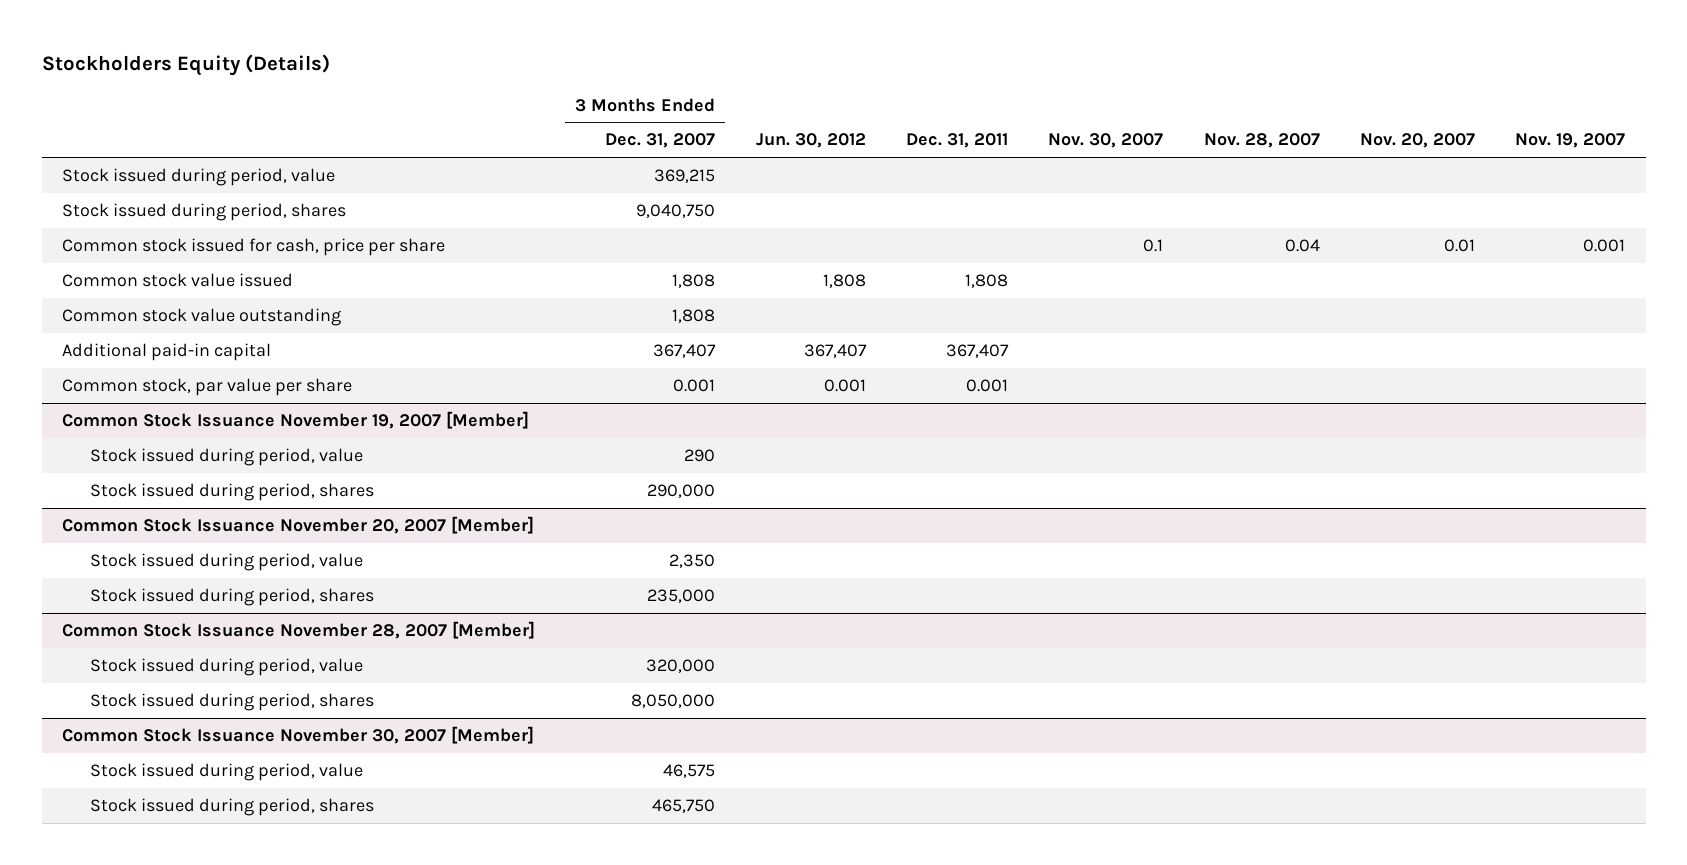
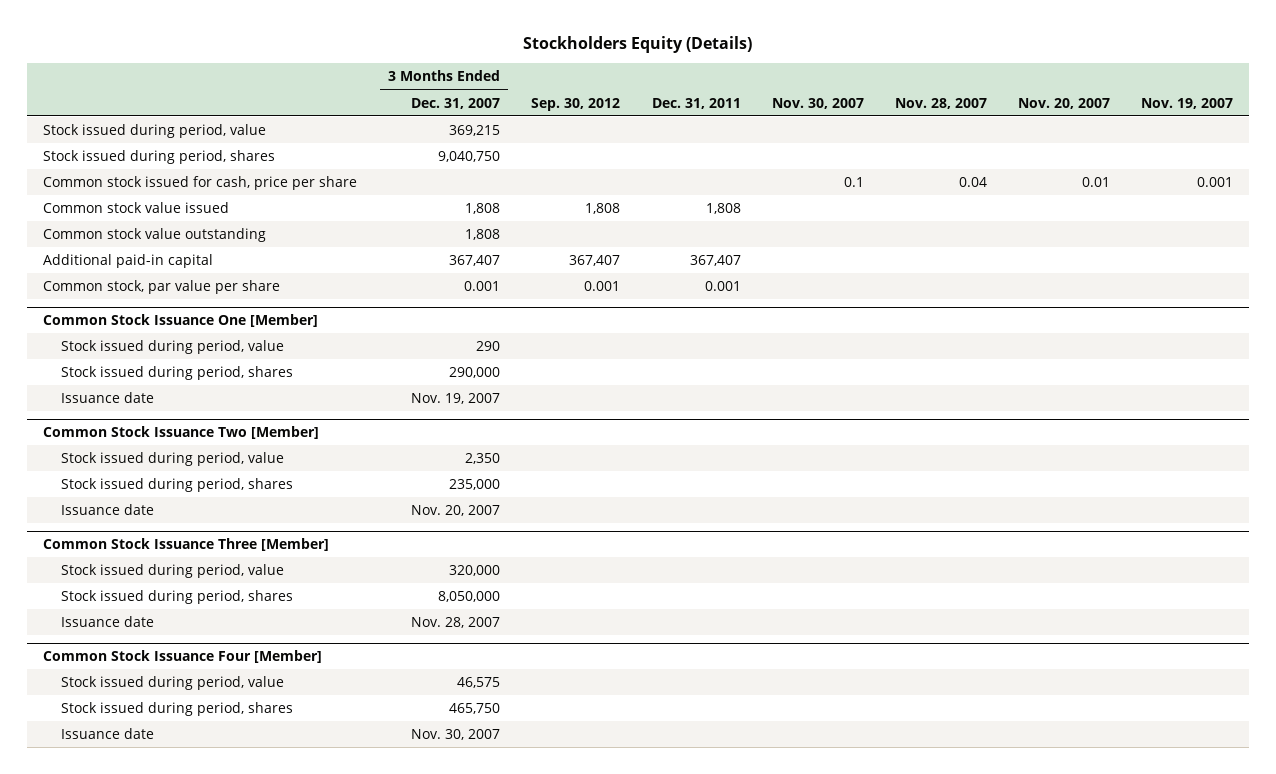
- | 3 Months Ended Dec. 31, 2007 | Jun. 30, 2012 | Dec. 31, 2011 | Nov. 30, 2007 | Nov. 28, 2007 | Nov. 20, 2007 | Nov. 19, 2007
+ | 3 Months Ended Dec. 31, 2007 | Sep. 30, 2012 | Dec. 31, 2011 | Nov. 30, 2007 | Nov. 28, 2007 | Nov. 20, 2007 | Nov. 19, 2007
- Common Stock Issuance November 19, 2007 [Member]
+ Common Stock Issuance One [Member]
- Common Stock Issuance November 20, 2007 [Member]
+ Issuance date | Nov. 19, 2007 | | | | | |
+ Common Stock Issuance Two [Member]
- Common Stock Issuance November 28, 2007 [Member]
+ Issuance date | Nov. 20, 2007 | | | | | |
+ Common Stock Issuance Three [Member]
- Common Stock Issuance November 30, 2007 [Member]
+ Issuance date | Nov. 28, 2007 | | | | | |
+ Common Stock Issuance Four [Member]
+ Issuance date | Nov. 30, 2007 | | | | | |

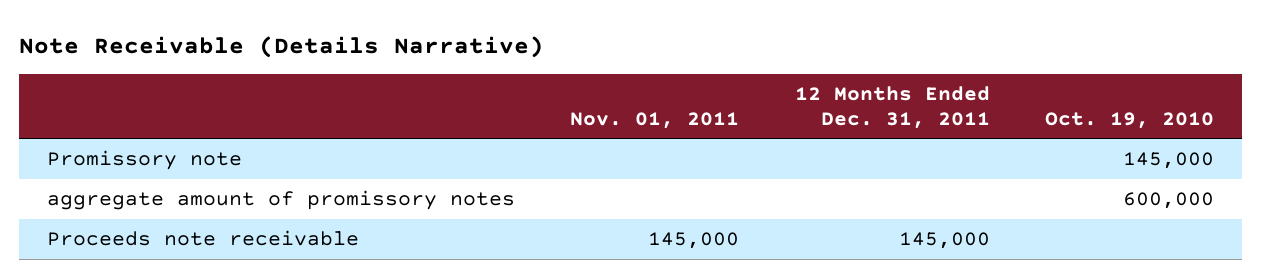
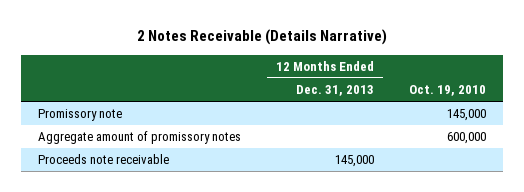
- Note Receivable (Details Narrative)
+ 2 Notes Receivable (Details Narrative)
- | Nov. 01, 2011 | 12 Months Ended Dec. 31, 2011 | Oct. 19, 2010
+ | 12 Months Ended Dec. 31, 2013 | Oct. 19, 2010
- aggregate amount of promissory notes | | | 600,000
+ Aggregate amount of promissory notes | | 600,000

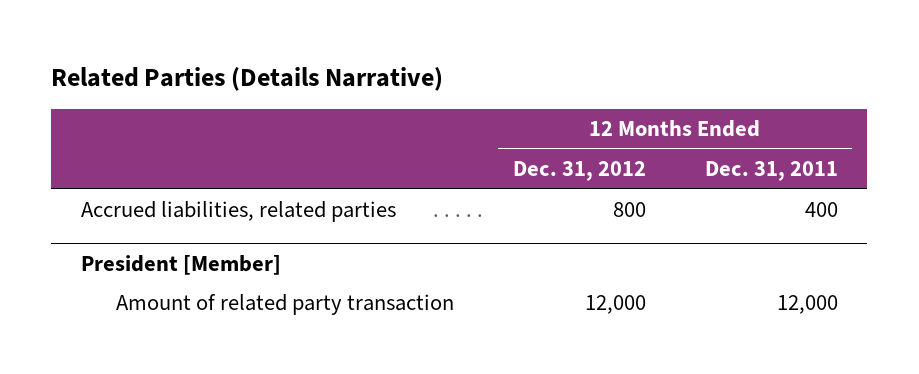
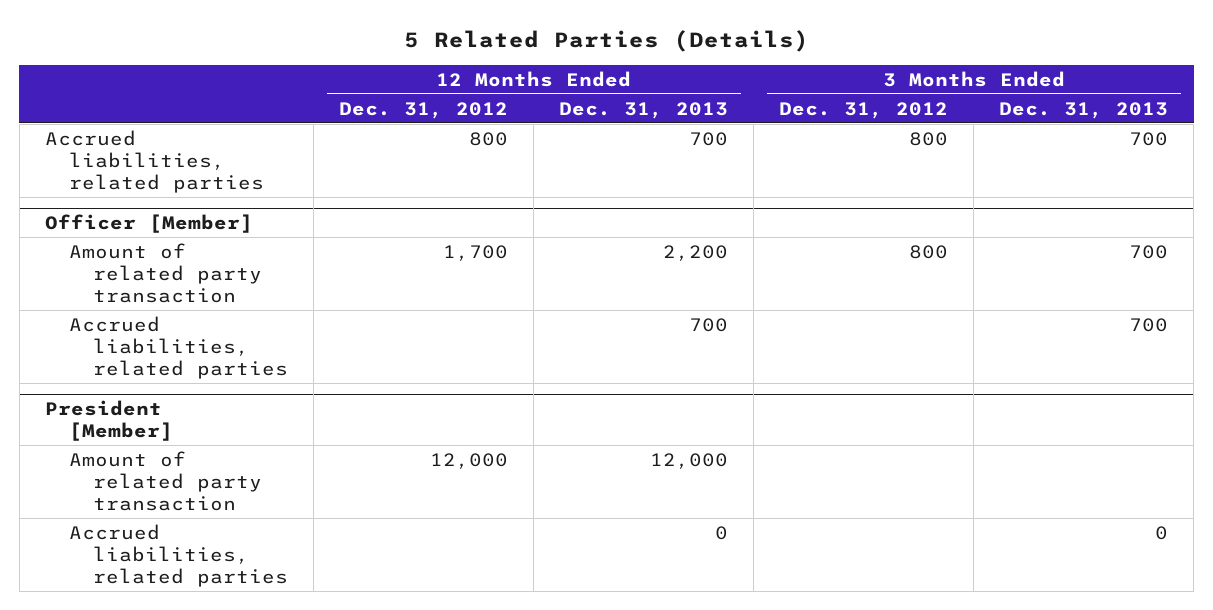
- Related Parties (Details Narrative)
+ 5 Related Parties (Details)
- | 12 Months Ended Dec. 31, 2012 | 12 Months Ended Dec. 31, 2011
+ | 12 Months Ended Dec. 31, 2012 | 12 Months Ended Dec. 31, 2013 | 3 Months Ended Dec. 31, 2012 | 3 Months Ended Dec. 31, 2013
+ Officer [Member]
+ Amount of related party transaction | 1,700 | 2,200 | 800 | 700
+ Accrued liabilities, related parties | | 700 | | 700
@ President [Member]
+ Accrued liabilities, related parties | | 0 | | 0

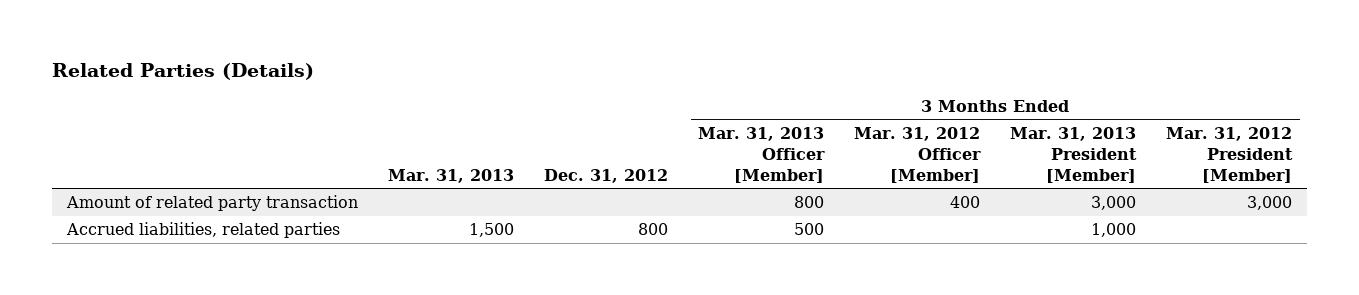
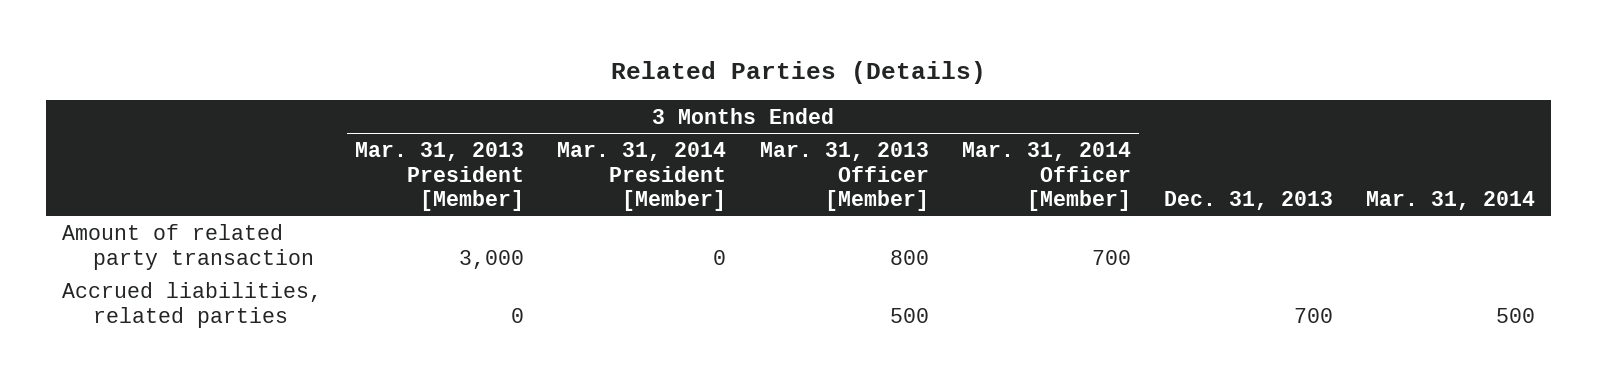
- | Mar. 31, 2013 | Dec. 31, 2012 | 3 Months Ended Mar. 31, 2013 Officer [Member] | 3 Months Ended Mar. 31, 2012 Officer [Member] | 3 Months Ended Mar. 31, 2013 President [Member] | 3 Months Ended Mar. 31, 2012 President [Member]
+ | 3 Months Ended Mar. 31, 2013 President [Member] | 3 Months Ended Mar. 31, 2014 President [Member] | 3 Months Ended Mar. 31, 2013 Officer [Member] | 3 Months Ended Mar. 31, 2014 Officer [Member] | Dec. 31, 2013 | Mar. 31, 2014
- Accrued liabilities, related parties | 1,500 | 800 | 500 | | 1,000 |
+ Accrued liabilities, related parties | 0 | | 500 | | 700 | 500

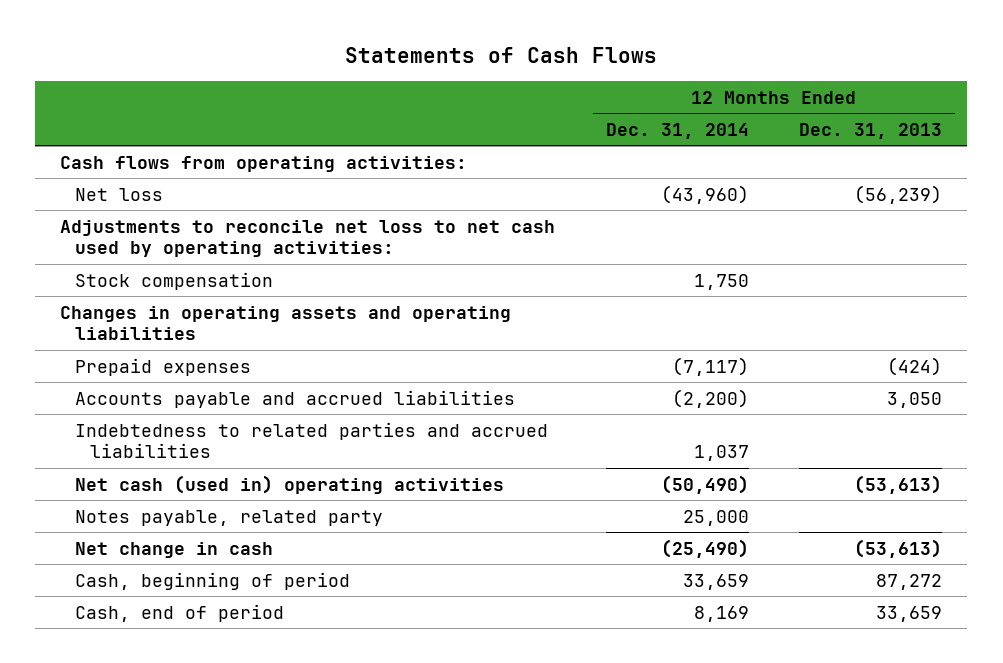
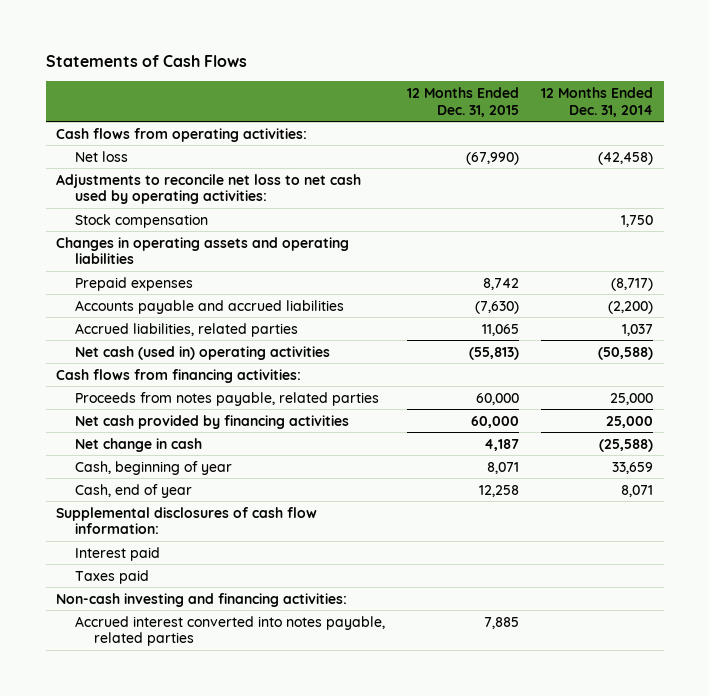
- | 12 Months Ended Dec. 31, 2014 | 12 Months Ended Dec. 31, 2013
+ | 12 Months Ended Dec. 31, 2015 | 12 Months Ended Dec. 31, 2014
- Net loss | (43,960) | (56,239)
+ Net loss | (67,990) | (42,458)
- Prepaid expenses | (7,117) | (424)
+ Prepaid expenses | 8,742 | (8,717)
- Indebtedness to related parties and accrued liabilities | 1,037 |
- Net cash (used in) operating activities | (50,490) | (53,613)
- Notes payable, related party | 25,000 |
- Net change in cash | (25,490) | (53,613)
- Cash, beginning of period | 33,659 | 87,272
- Cash, end of period | 8,169 | 33,659
+ Accrued liabilities, related parties | 11,065 | 1,037
+ Net cash (used in) operating activities | (55,813) | (50,588)
+ Cash flows from financing activities:
+ Proceeds from notes payable, related parties | 60,000 | 25,000
+ Net cash provided by financing activities | 60,000 | 25,000
+ Net change in cash | 4,187 | (25,588)
+ Cash, beginning of year | 8,071 | 33,659
+ Cash, end of year | 12,258 | 8,071
+ Supplemental disclosures of cash flow information:
+ Interest paid
+ Taxes paid
+ Non-cash investing and financing activities:
+ Accrued interest converted into notes payable, related parties | 7,885 |

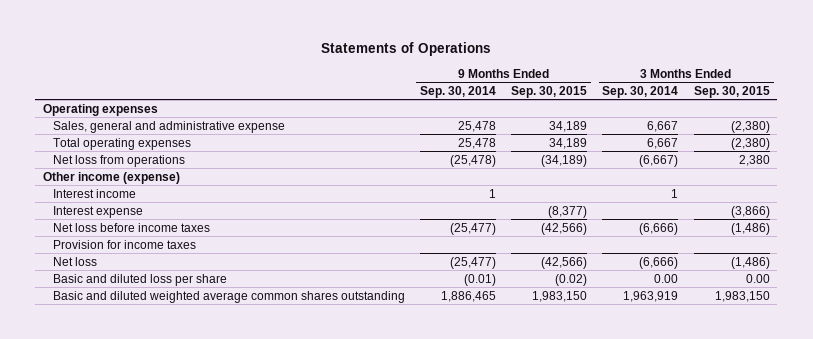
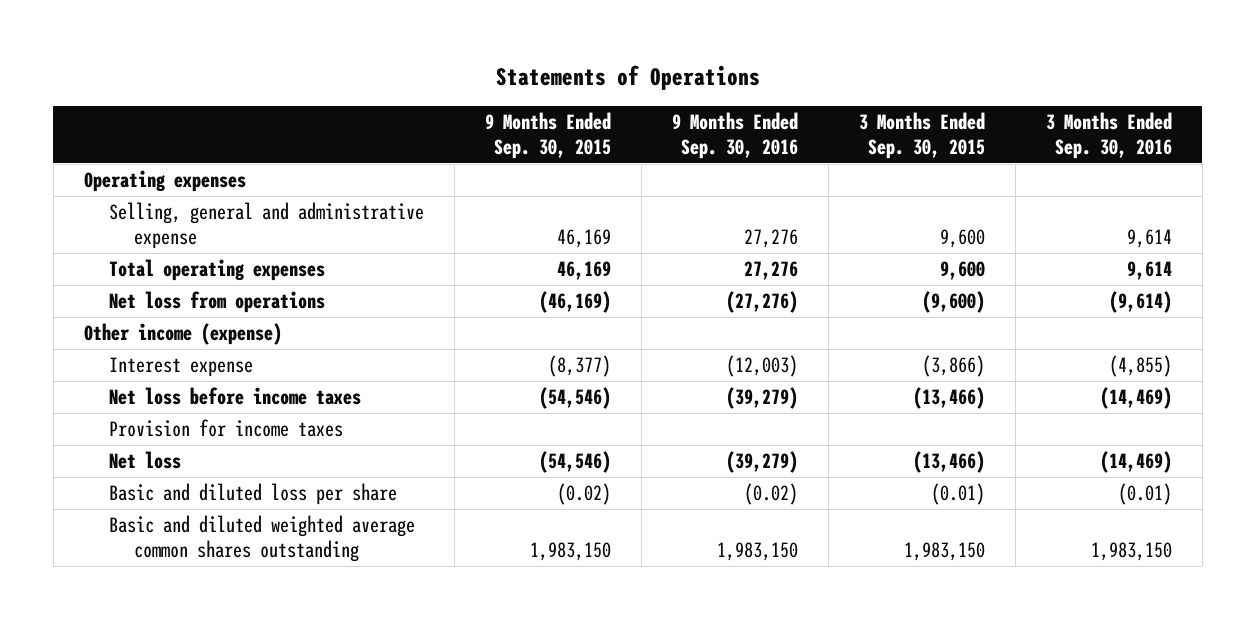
- | 9 Months Ended Sep. 30, 2014 | 9 Months Ended Sep. 30, 2015 | 3 Months Ended Sep. 30, 2014 | 3 Months Ended Sep. 30, 2015
+ | 9 Months Ended Sep. 30, 2015 | 9 Months Ended Sep. 30, 2016 | 3 Months Ended Sep. 30, 2015 | 3 Months Ended Sep. 30, 2016
- Sales, general and administrative expense | 25,478 | 34,189 | 6,667 | (2,380)
- Total operating expenses | 25,478 | 34,189 | 6,667 | (2,380)
- Net loss from operations | (25,478) | (34,189) | (6,667) | 2,380
+ Selling, general and administrative expense | 46,169 | 27,276 | 9,600 | 9,614
+ Total operating expenses | 46,169 | 27,276 | 9,600 | 9,614
+ Net loss from operations | (46,169) | (27,276) | (9,600) | (9,614)
- Interest income | 1 | | 1 |
- Net loss before income taxes | (25,477) | (42,566) | (6,666) | (1,486)
+ Net loss before income taxes | (54,546) | (39,279) | (13,466) | (14,469)
- Net loss | (25,477) | (42,566) | (6,666) | (1,486)
- Basic and diluted loss per share | (0.01) | (0.02) | 0.00 | 0.00
+ Net loss | (54,546) | (39,279) | (13,466) | (14,469)
+ Basic and diluted loss per share | (0.02) | (0.02) | (0.01) | (0.01)

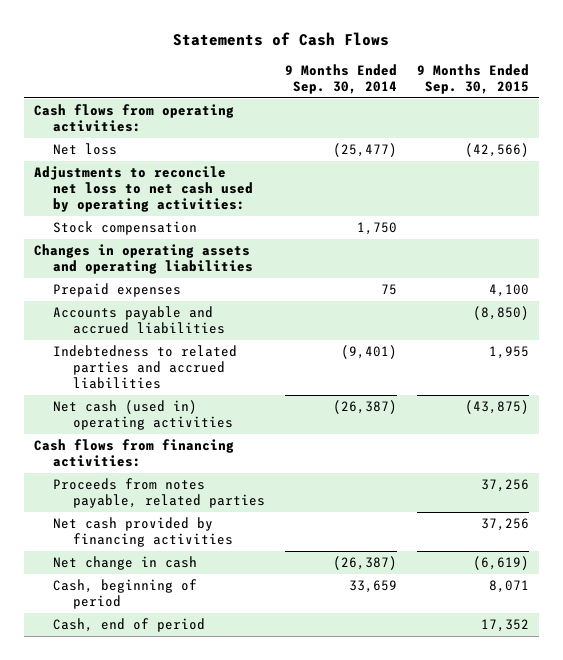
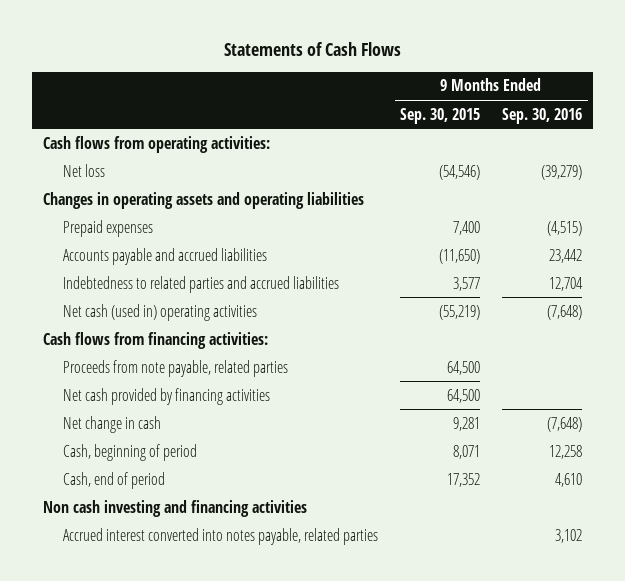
- | 9 Months Ended Sep. 30, 2014 | 9 Months Ended Sep. 30, 2015
+ | 9 Months Ended Sep. 30, 2015 | 9 Months Ended Sep. 30, 2016
- Net loss | (25,477) | (42,566)
- Adjustments to reconcile net loss to net cash used by operating activities:
- Stock compensation | 1,750 |
+ Net loss | (54,546) | (39,279)
- Prepaid expenses | 75 | 4,100
- Accounts payable and accrued liabilities | | (8,850)
- Indebtedness to related parties and accrued liabilities | (9,401) | 1,955
- Net cash (used in) operating activities | (26,387) | (43,875)
+ Prepaid expenses | 7,400 | (4,515)
+ Accounts payable and accrued liabilities | (11,650) | 23,442
+ Indebtedness to related parties and accrued liabilities | 3,577 | 12,704
+ Net cash (used in) operating activities | (55,219) | (7,648)
- Proceeds from notes payable, related parties | | 37,256
- Net cash provided by financing activities | | 37,256
- Net change in cash | (26,387) | (6,619)
+ Proceeds from note payable, related parties | 64,500 |
+ Net cash provided by financing activities | 64,500 |
+ Net change in cash | 9,281 | (7,648)
+ Non cash investing and financing activities
+ Accrued interest converted into notes payable, related parties | | 3,102

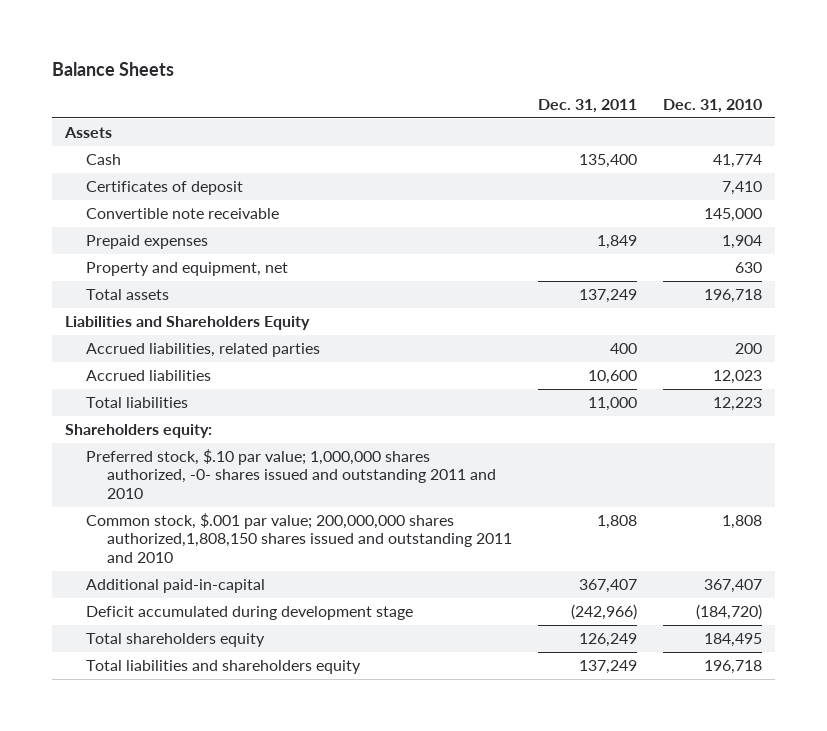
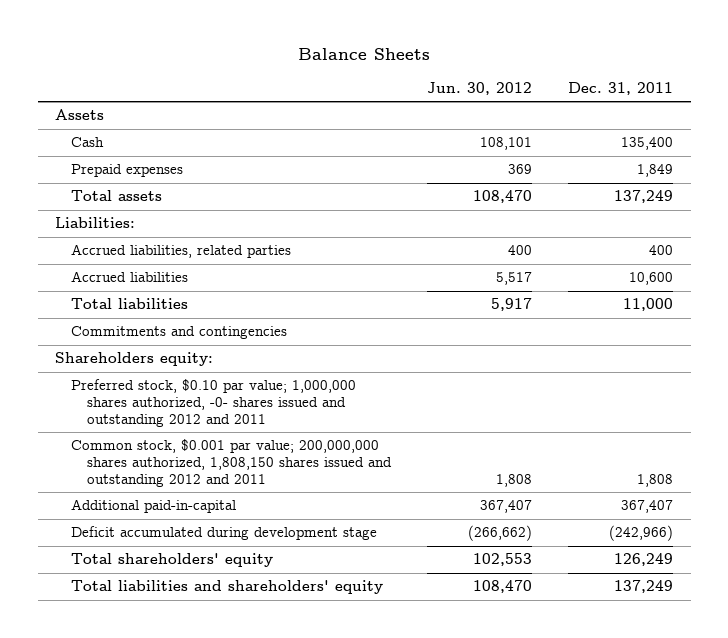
- | Dec. 31, 2011 | Dec. 31, 2010
+ | Jun. 30, 2012 | Dec. 31, 2011
- Certificates of deposit | | 7,410
- Convertible note receivable | | 145,000
- Property and equipment, net | | 630
- Liabilities and Shareholders Equity
+ Liabilities:
+ Commitments and contingencies
- Preferred stock, $.10 par value; 1,000,000 shares authorized, -0- shares issued and outstanding 2011 and 2010
- Common stock, $.001 par value; 200,000,000 shares authorized,1,808,150 shares issued and outstanding 2011 and 2010 | 1,808 | 1,808
+ Preferred stock, $0.10 par value; 1,000,000 shares authorized, -0- shares issued and outstanding 2012 and 2011
+ Common stock, $0.001 par value; 200,000,000 shares authorized, 1,808,150 shares issued and outstanding 2012 and 2011 | 1,808 | 1,808
- Total shareholders equity | 126,249 | 184,495
- Total liabilities and shareholders equity | 137,249 | 196,718
+ Total shareholders' equity | 102,553 | 126,249
+ Total liabilities and shareholders' equity | 108,470 | 137,249

